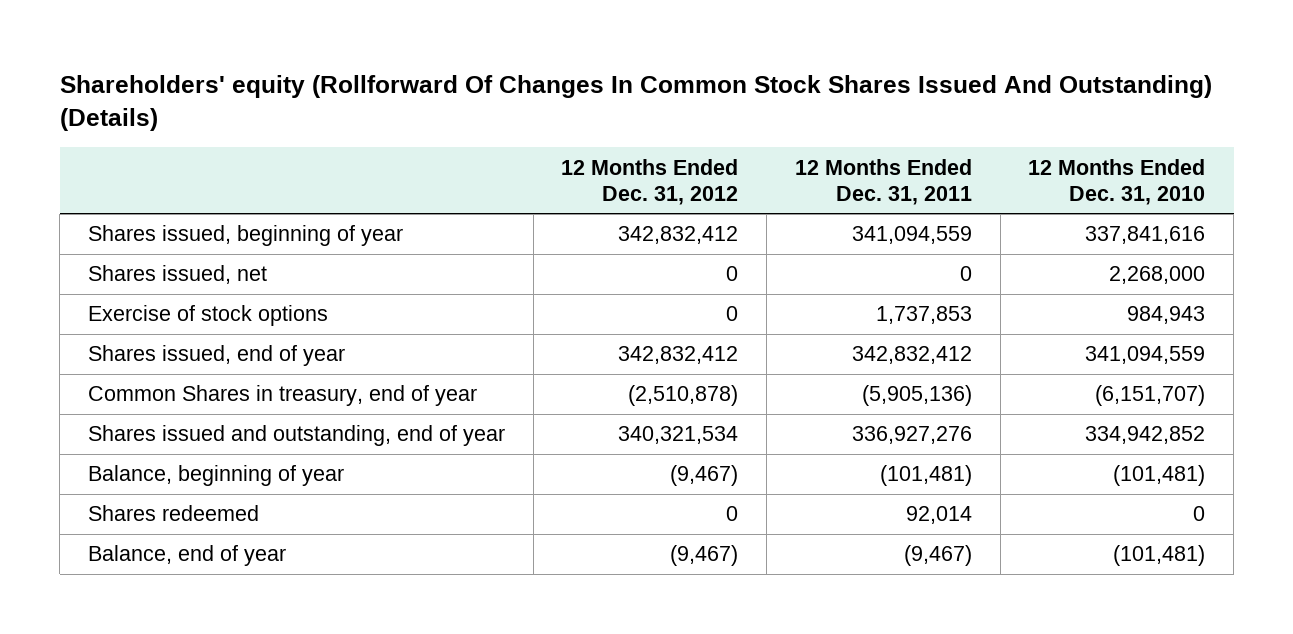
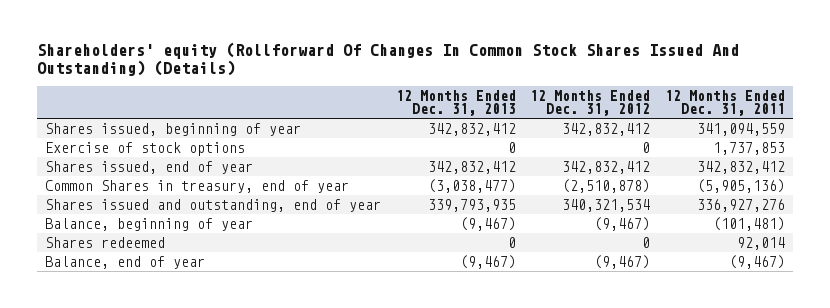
- | 12 Months Ended Dec. 31, 2012 | 12 Months Ended Dec. 31, 2011 | 12 Months Ended Dec. 31, 2010
+ | 12 Months Ended Dec. 31, 2013 | 12 Months Ended Dec. 31, 2012 | 12 Months Ended Dec. 31, 2011
- Shares issued, net | 0 | 0 | 2,268,000

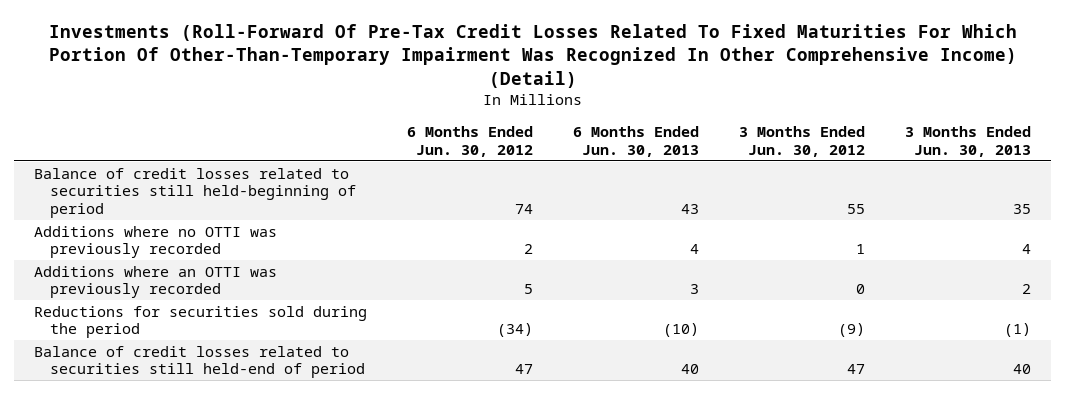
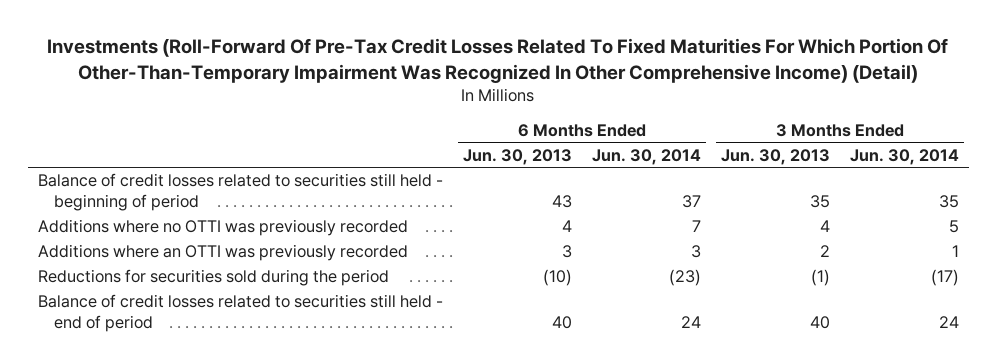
- | 6 Months Ended Jun. 30, 2012 | 6 Months Ended Jun. 30, 2013 | 3 Months Ended Jun. 30, 2012 | 3 Months Ended Jun. 30, 2013
+ | 6 Months Ended Jun. 30, 2013 | 6 Months Ended Jun. 30, 2014 | 3 Months Ended Jun. 30, 2013 | 3 Months Ended Jun. 30, 2014
- Balance of credit losses related to securities still held-beginning of period | 74 | 43 | 55 | 35
+ Balance of credit losses related to securities still held - beginning of period | 43 | 37 | 35 | 35
- Balance of credit losses related to securities still held-end of period | 47 | 40 | 47 | 40
+ Balance of credit losses related to securities still held - end of period | 40 | 24 | 40 | 24

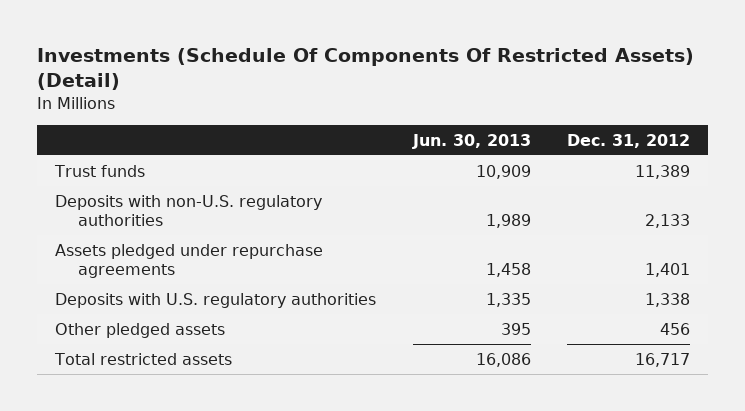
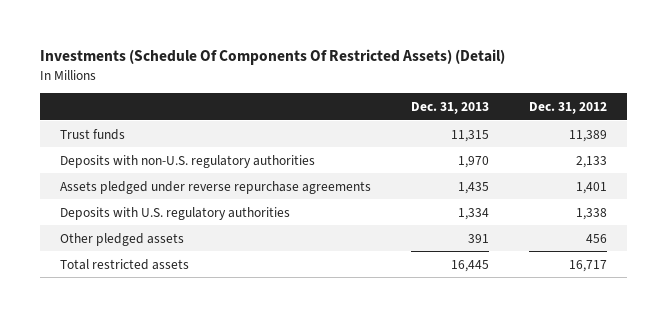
- | Jun. 30, 2013 | Dec. 31, 2012
+ | Dec. 31, 2013 | Dec. 31, 2012
- Assets pledged under repurchase agreements | 1,458 | 1,401
+ Assets pledged under reverse repurchase agreements | 1,435 | 1,401

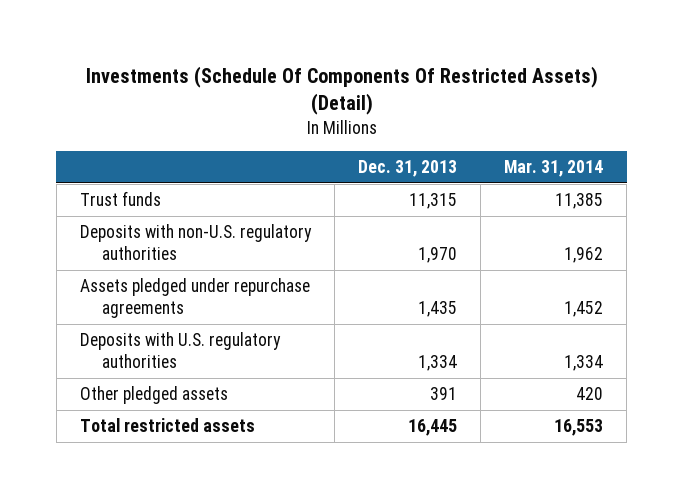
- | Dec. 31, 2013 | Dec. 31, 2012
+ | Dec. 31, 2013 | Mar. 31, 2014
- Assets pledged under reverse repurchase agreements | 1,435 | 1,401
+ Assets pledged under repurchase agreements | 1,435 | 1,452

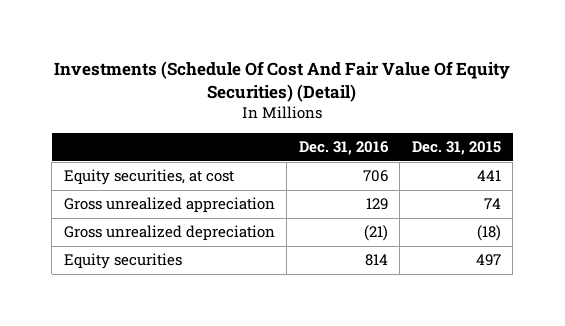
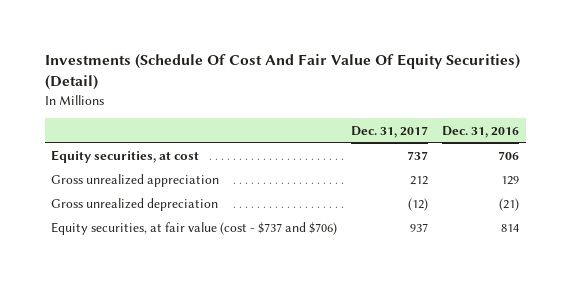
- | Dec. 31, 2016 | Dec. 31, 2015
+ | Dec. 31, 2017 | Dec. 31, 2016
- Equity securities | 814 | 497
+ Equity securities, at fair value (cost - $737 and $706) | 937 | 814

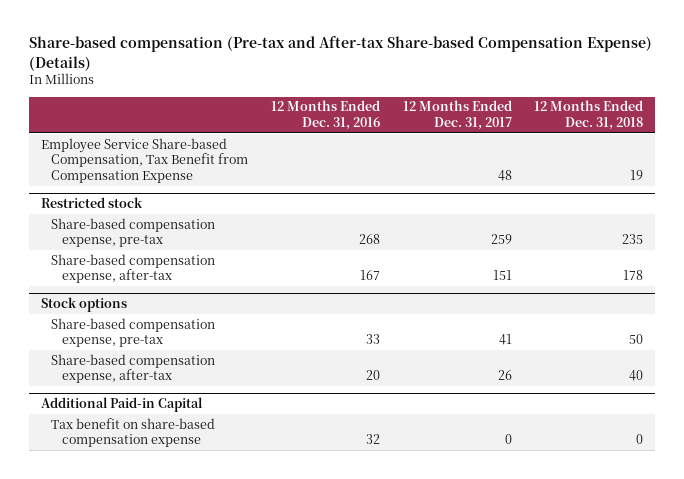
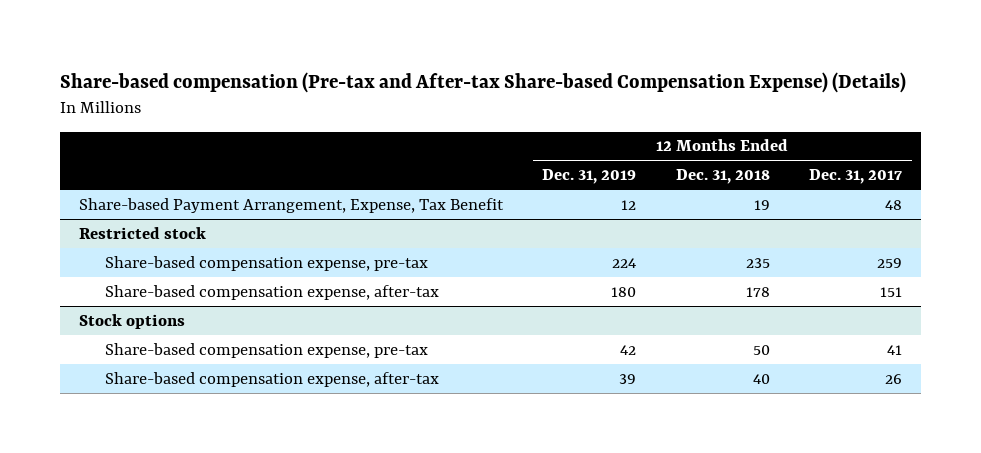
- | 12 Months Ended Dec. 31, 2016 | 12 Months Ended Dec. 31, 2017 | 12 Months Ended Dec. 31, 2018
+ | 12 Months Ended Dec. 31, 2019 | 12 Months Ended Dec. 31, 2018 | 12 Months Ended Dec. 31, 2017
- Employee Service Share-based Compensation, Tax Benefit from Compensation Expense | | 48 | 19
+ Share-based Payment Arrangement, Expense, Tax Benefit | 12 | 19 | 48
- Additional Paid-in Capital
- Tax benefit on share-based compensation expense | 32 | 0 | 0

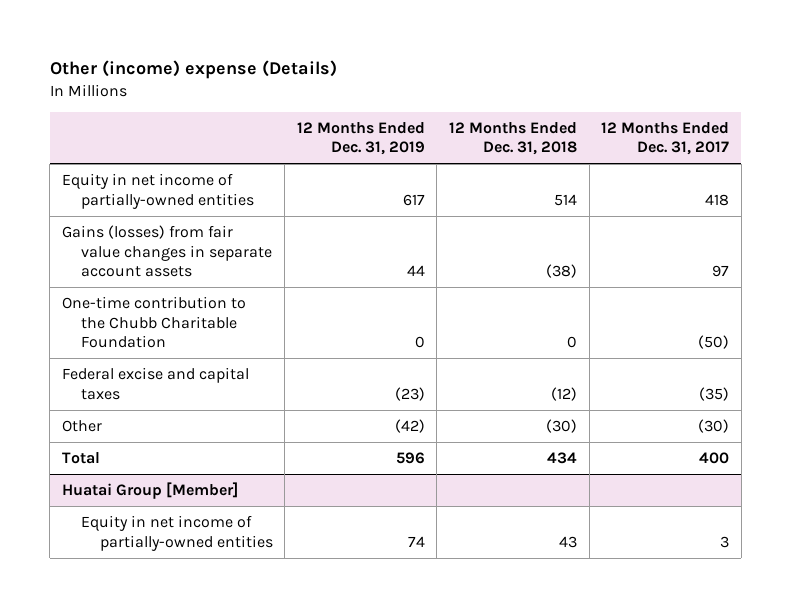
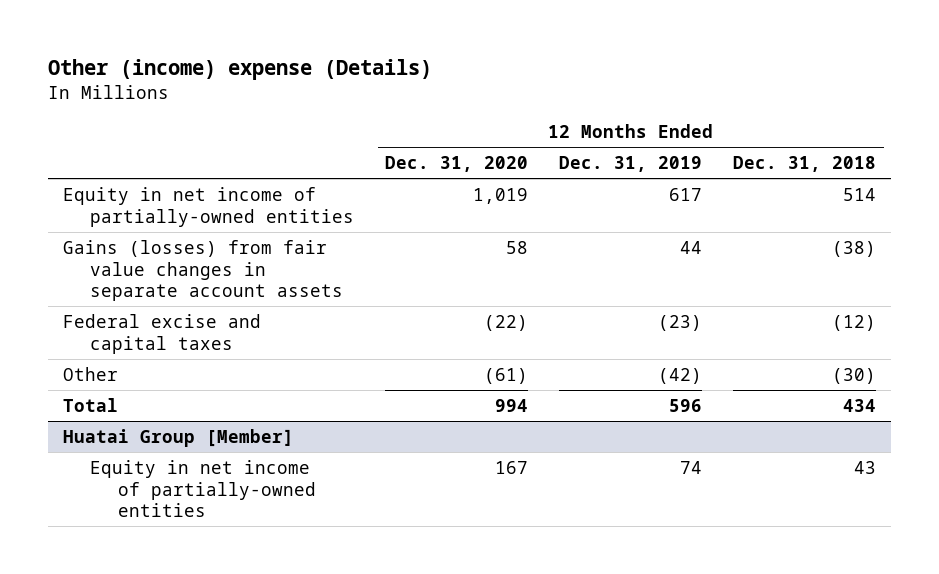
- | 12 Months Ended Dec. 31, 2019 | 12 Months Ended Dec. 31, 2018 | 12 Months Ended Dec. 31, 2017
+ | 12 Months Ended Dec. 31, 2020 | 12 Months Ended Dec. 31, 2019 | 12 Months Ended Dec. 31, 2018
- One-time contribution to the Chubb Charitable Foundation | 0 | 0 | (50)

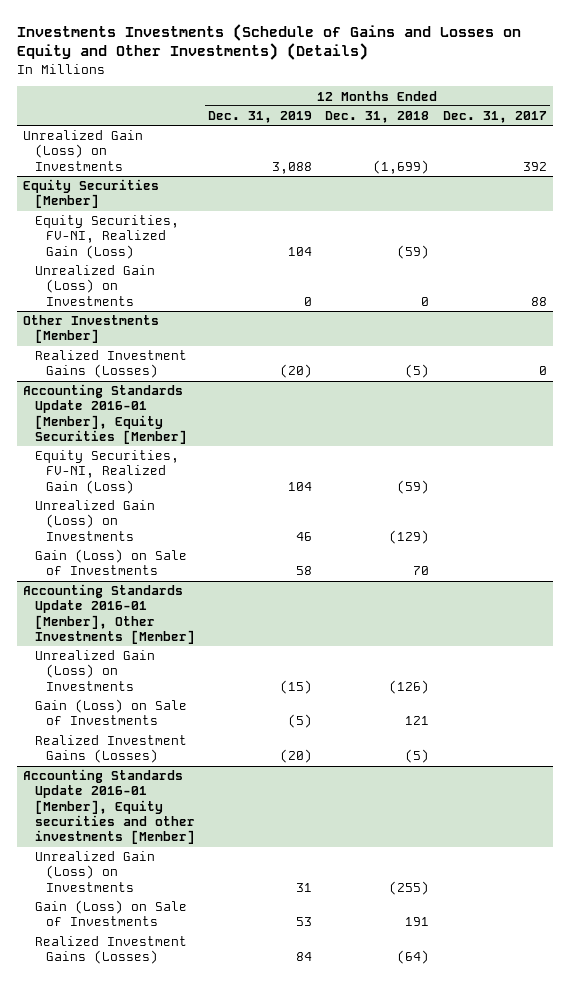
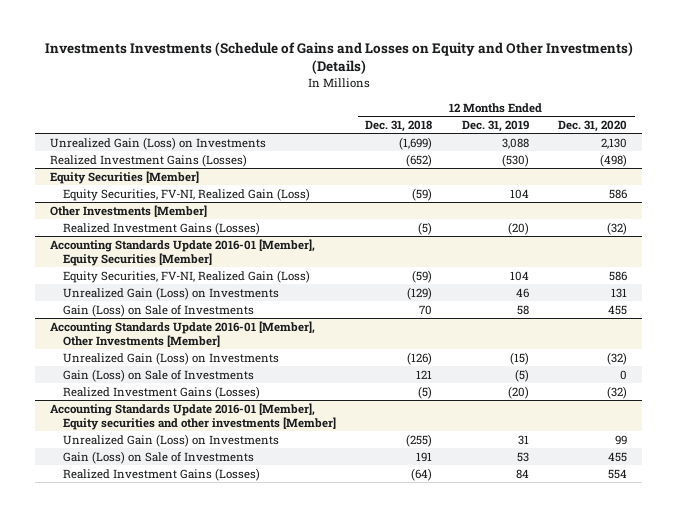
- | 12 Months Ended Dec. 31, 2019 | 12 Months Ended Dec. 31, 2018 | 12 Months Ended Dec. 31, 2017
+ | 12 Months Ended Dec. 31, 2018 | 12 Months Ended Dec. 31, 2019 | 12 Months Ended Dec. 31, 2020
+ Realized Investment Gains (Losses) | (652) | (530) | (498)
@ Equity Securities [Member]
- Unrealized Gain (Loss) on Investments | 0 | 0 | 88

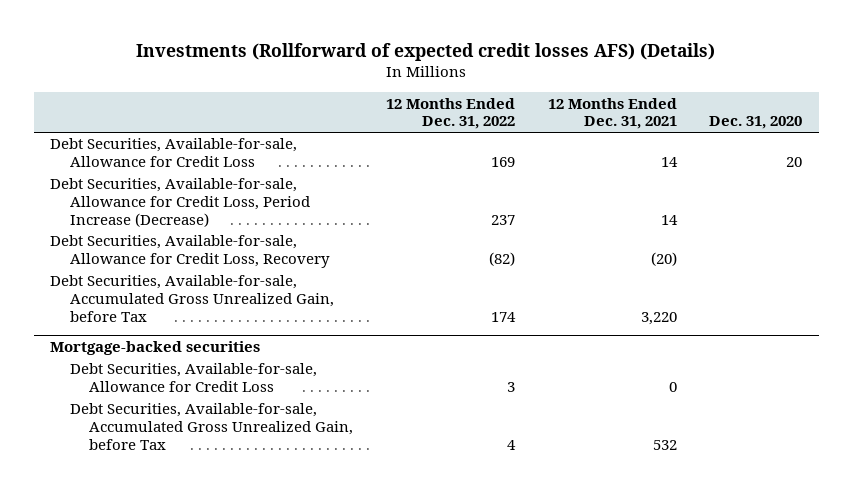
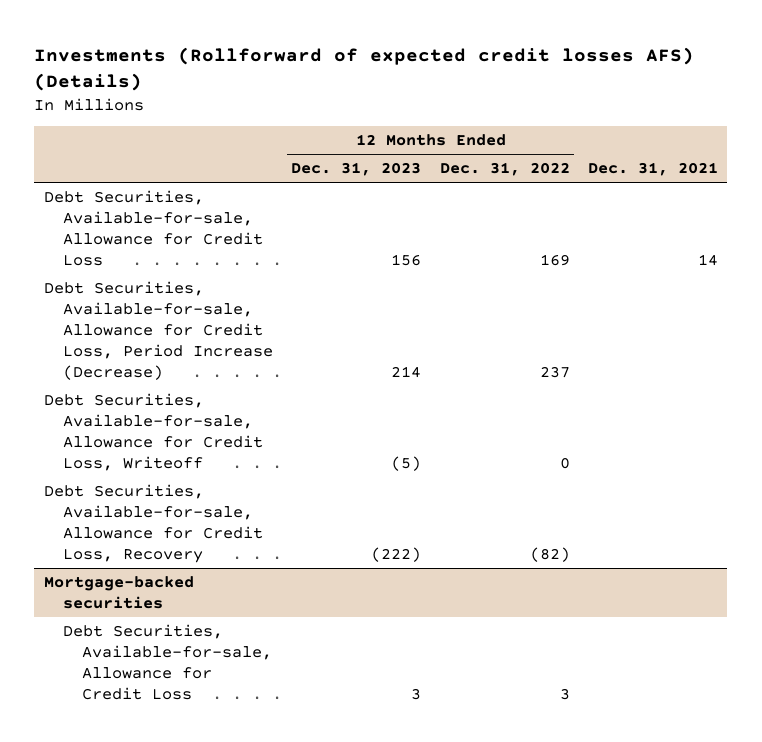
- | 12 Months Ended Dec. 31, 2022 | 12 Months Ended Dec. 31, 2021 | Dec. 31, 2020
+ | 12 Months Ended Dec. 31, 2023 | 12 Months Ended Dec. 31, 2022 | Dec. 31, 2021
+ Debt Securities, Available-for-sale, Allowance for Credit Loss, Writeoff | (5) | 0 |
- Debt Securities, Available-for-sale, Accumulated Gross Unrealized Gain, before Tax | 174 | 3,220 |
@ Mortgage-backed securities
- Debt Securities, Available-for-sale, Accumulated Gross Unrealized Gain, before Tax | 4 | 532 |

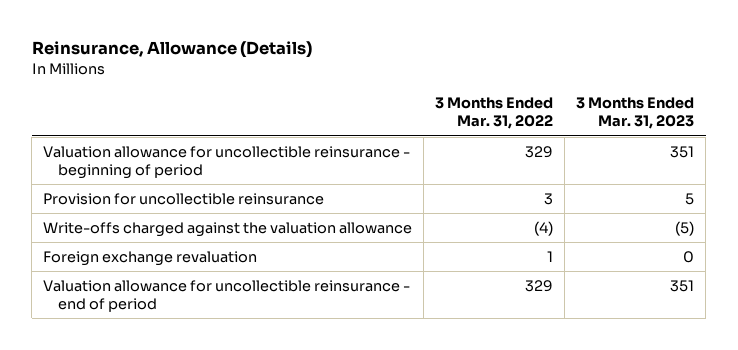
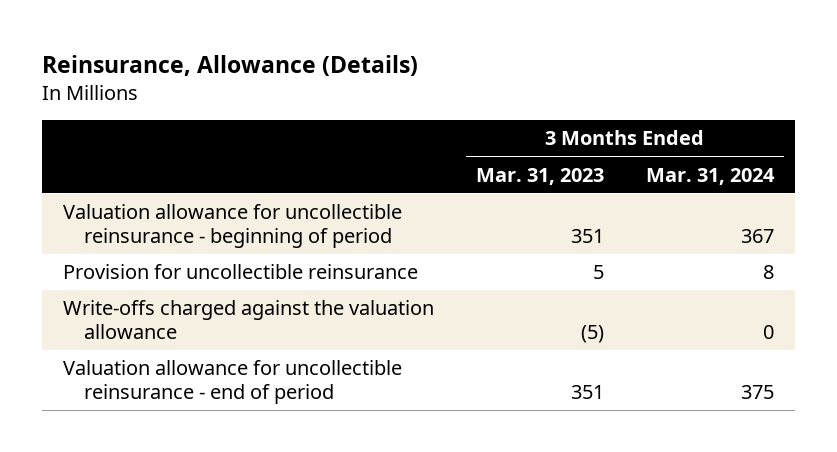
- | 3 Months Ended Mar. 31, 2022 | 3 Months Ended Mar. 31, 2023
+ | 3 Months Ended Mar. 31, 2023 | 3 Months Ended Mar. 31, 2024
- Foreign exchange revaluation | 1 | 0

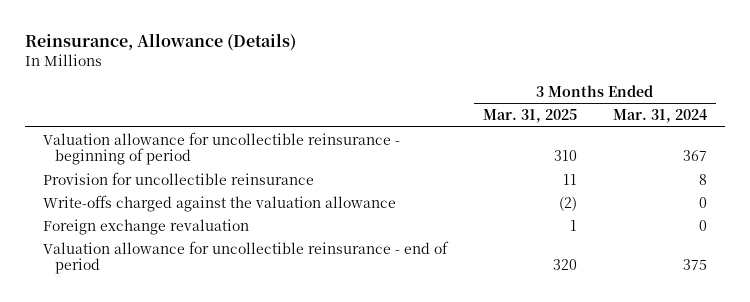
- | 3 Months Ended Mar. 31, 2023 | 3 Months Ended Mar. 31, 2024
+ | 3 Months Ended Mar. 31, 2025 | 3 Months Ended Mar. 31, 2024
+ Foreign exchange revaluation | 1 | 0

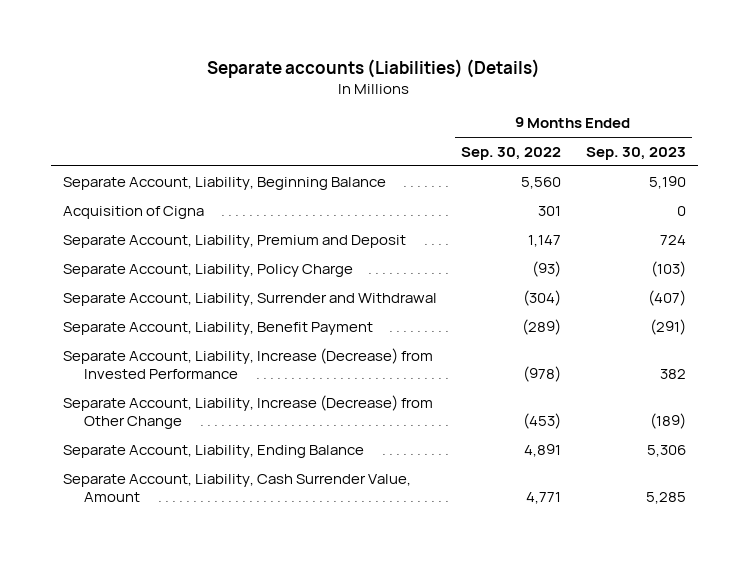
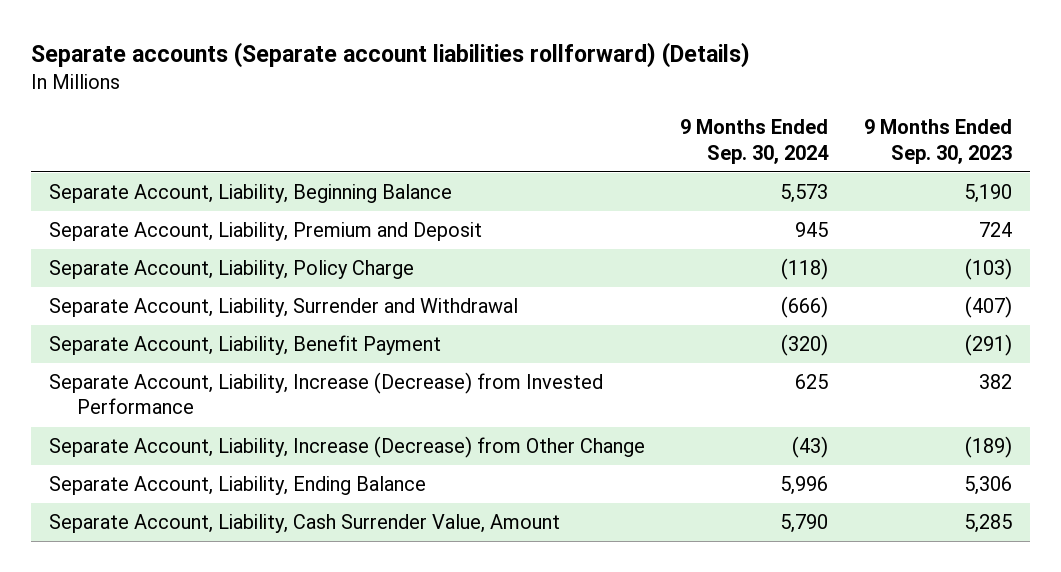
- Separate accounts (Liabilities) (Details)
+ Separate accounts (Separate account liabilities rollforward) (Details)
- | 9 Months Ended Sep. 30, 2022 | 9 Months Ended Sep. 30, 2023
+ | 9 Months Ended Sep. 30, 2024 | 9 Months Ended Sep. 30, 2023
- Acquisition of Cigna | 301 | 0

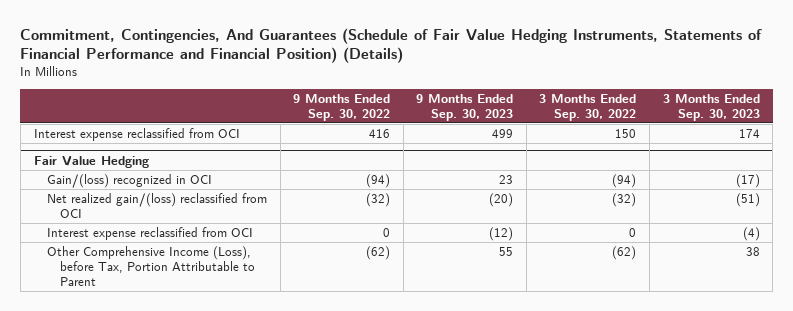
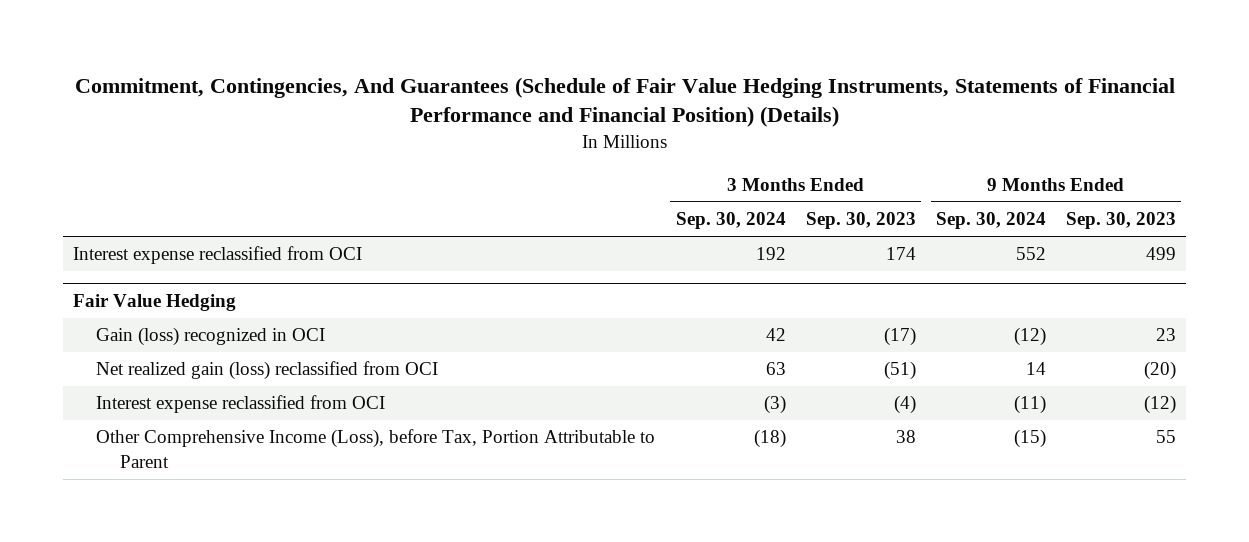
- | 9 Months Ended Sep. 30, 2022 | 9 Months Ended Sep. 30, 2023 | 3 Months Ended Sep. 30, 2022 | 3 Months Ended Sep. 30, 2023
+ | 3 Months Ended Sep. 30, 2024 | 3 Months Ended Sep. 30, 2023 | 9 Months Ended Sep. 30, 2024 | 9 Months Ended Sep. 30, 2023
@ Fair Value Hedging
- Gain/(loss) recognized in OCI | (94) | 23 | (94) | (17)
- Net realized gain/(loss) reclassified from OCI | (32) | (20) | (32) | (51)
+ Gain (loss) recognized in OCI | 42 | (17) | (12) | 23
+ Net realized gain (loss) reclassified from OCI | 63 | (51) | 14 | (20)

